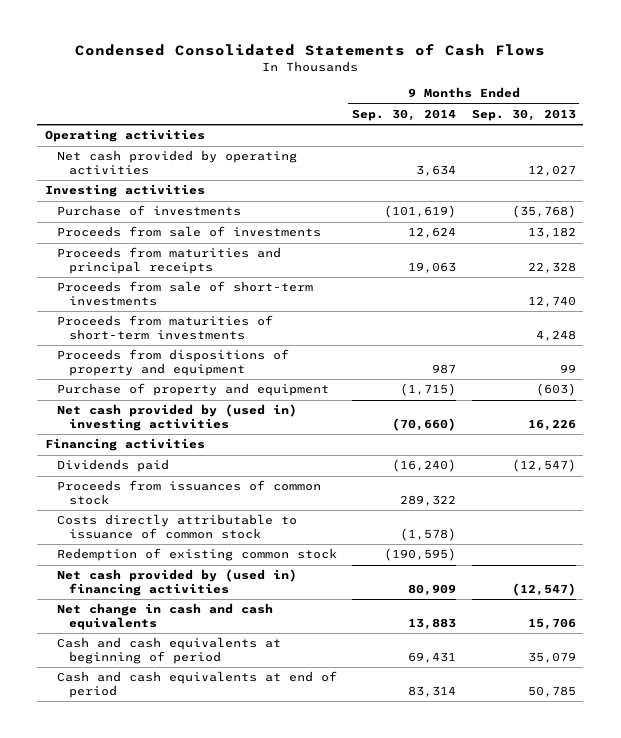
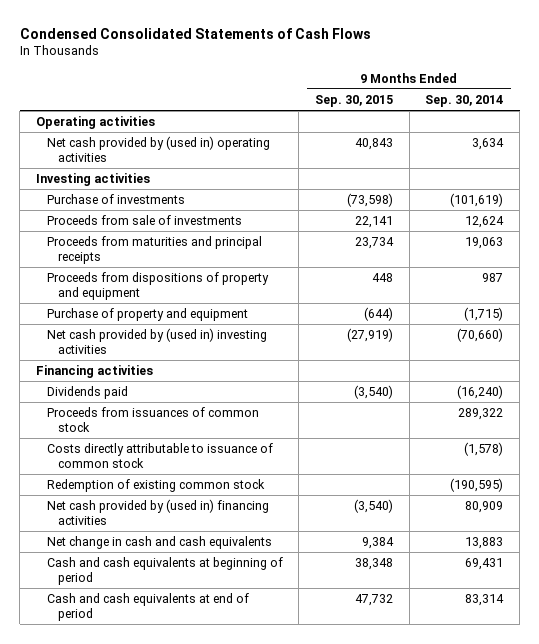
- | 9 Months Ended Sep. 30, 2014 | 9 Months Ended Sep. 30, 2013
+ | 9 Months Ended Sep. 30, 2015 | 9 Months Ended Sep. 30, 2014
- Net cash provided by operating activities | 3,634 | 12,027
+ Net cash provided by (used in) operating activities | 40,843 | 3,634
- Proceeds from sale of short-term investments | | 12,740
- Proceeds from maturities of short-term investments | | 4,248

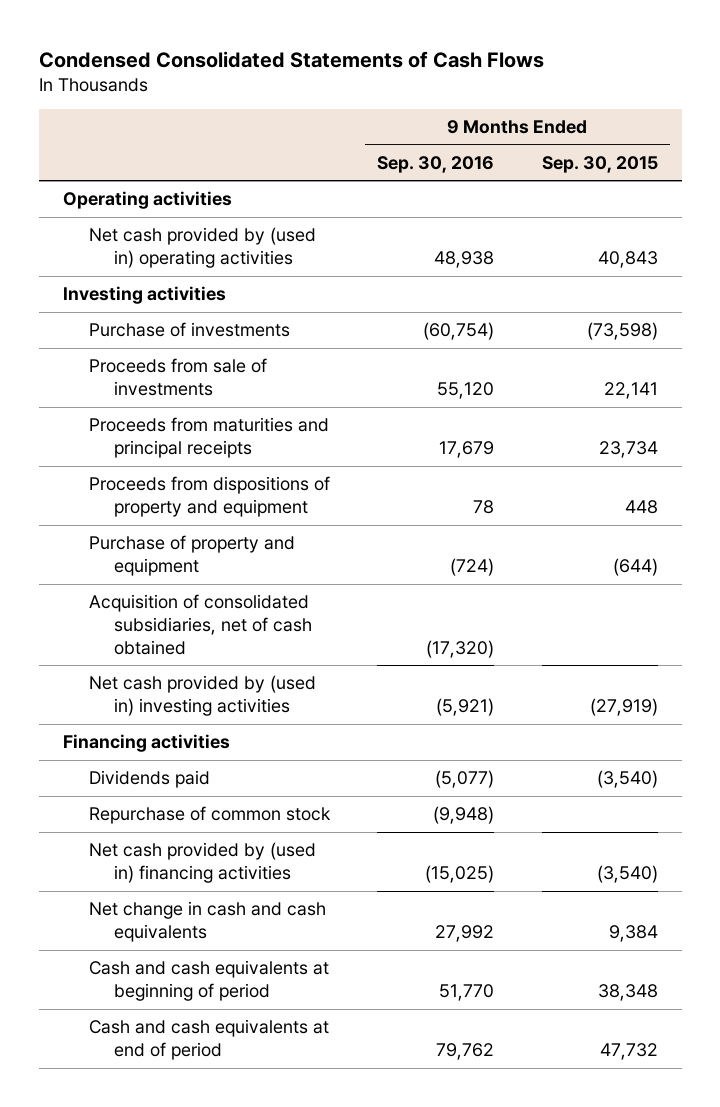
- | 9 Months Ended Sep. 30, 2015 | 9 Months Ended Sep. 30, 2014
+ | 9 Months Ended Sep. 30, 2016 | 9 Months Ended Sep. 30, 2015
+ Acquisition of consolidated subsidiaries, net of cash obtained | (17,320) |
- Proceeds from issuances of common stock | | 289,322
- Costs directly attributable to issuance of common stock | | (1,578)
- Redemption of existing common stock | | (190,595)
+ Repurchase of common stock | (9,948) |

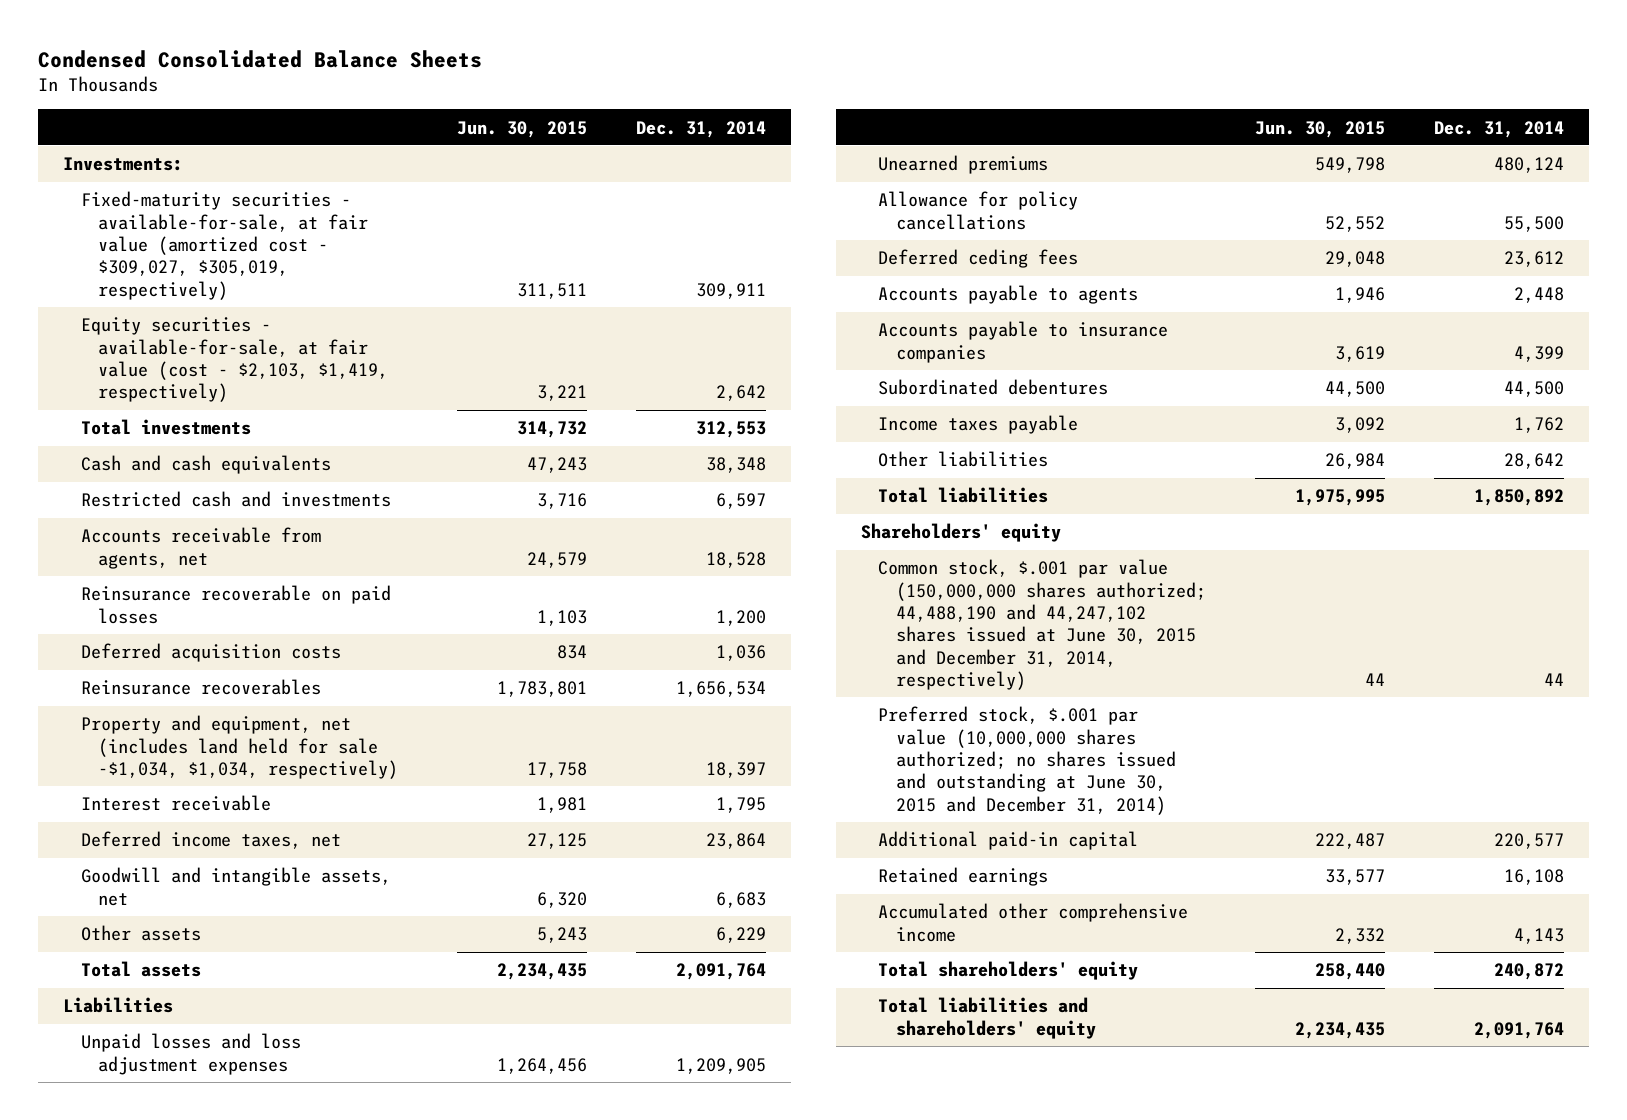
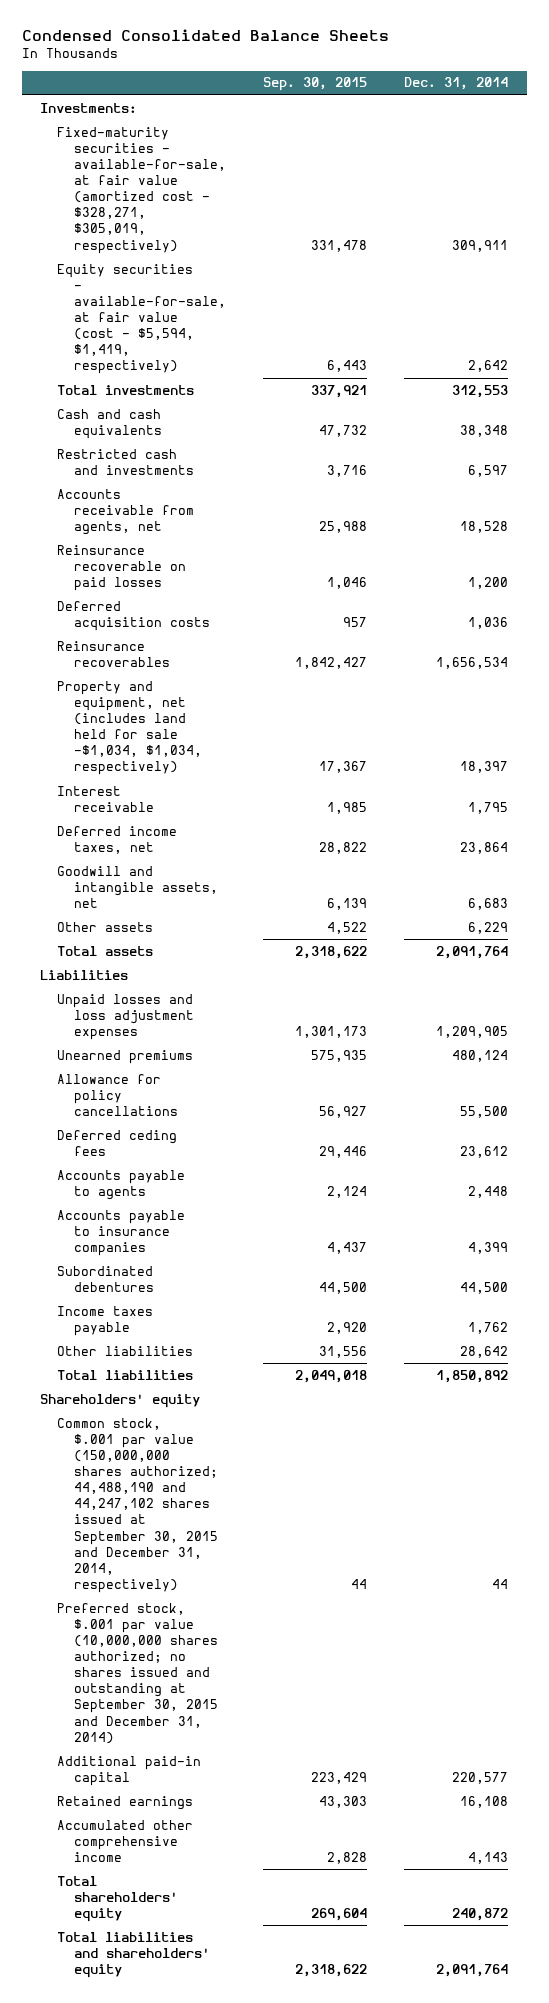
- | Jun. 30, 2015 | Dec. 31, 2014
+ | Sep. 30, 2015 | Dec. 31, 2014
- Fixed-maturity securities - available-for-sale, at fair value (amortized cost - $309,027, $305,019, respectively) | 311,511 | 309,911
- Equity securities - available-for-sale, at fair value (cost - $2,103, $1,419, respectively) | 3,221 | 2,642
+ Fixed-maturity securities - available-for-sale, at fair value (amortized cost - $328,271, $305,019, respectively) | 331,478 | 309,911
+ Equity securities - available-for-sale, at fair value (cost - $5,594, $1,419, respectively) | 6,443 | 2,642
- Common stock, $.001 par value (150,000,000 shares authorized; 44,488,190 and 44,247,102 shares issued at June 30, 2015 and December 31, 2014, respectively) | 44 | 44
- Preferred stock, $.001 par value (10,000,000 shares authorized; no shares issued and outstanding at June 30, 2015 and December 31, 2014)
+ Common stock, $.001 par value (150,000,000 shares authorized; 44,488,190 and 44,247,102 shares issued at September 30, 2015 and December 31, 2014, respectively) | 44 | 44
+ Preferred stock, $.001 par value (10,000,000 shares authorized; no shares issued and outstanding at September 30, 2015 and December 31, 2014)

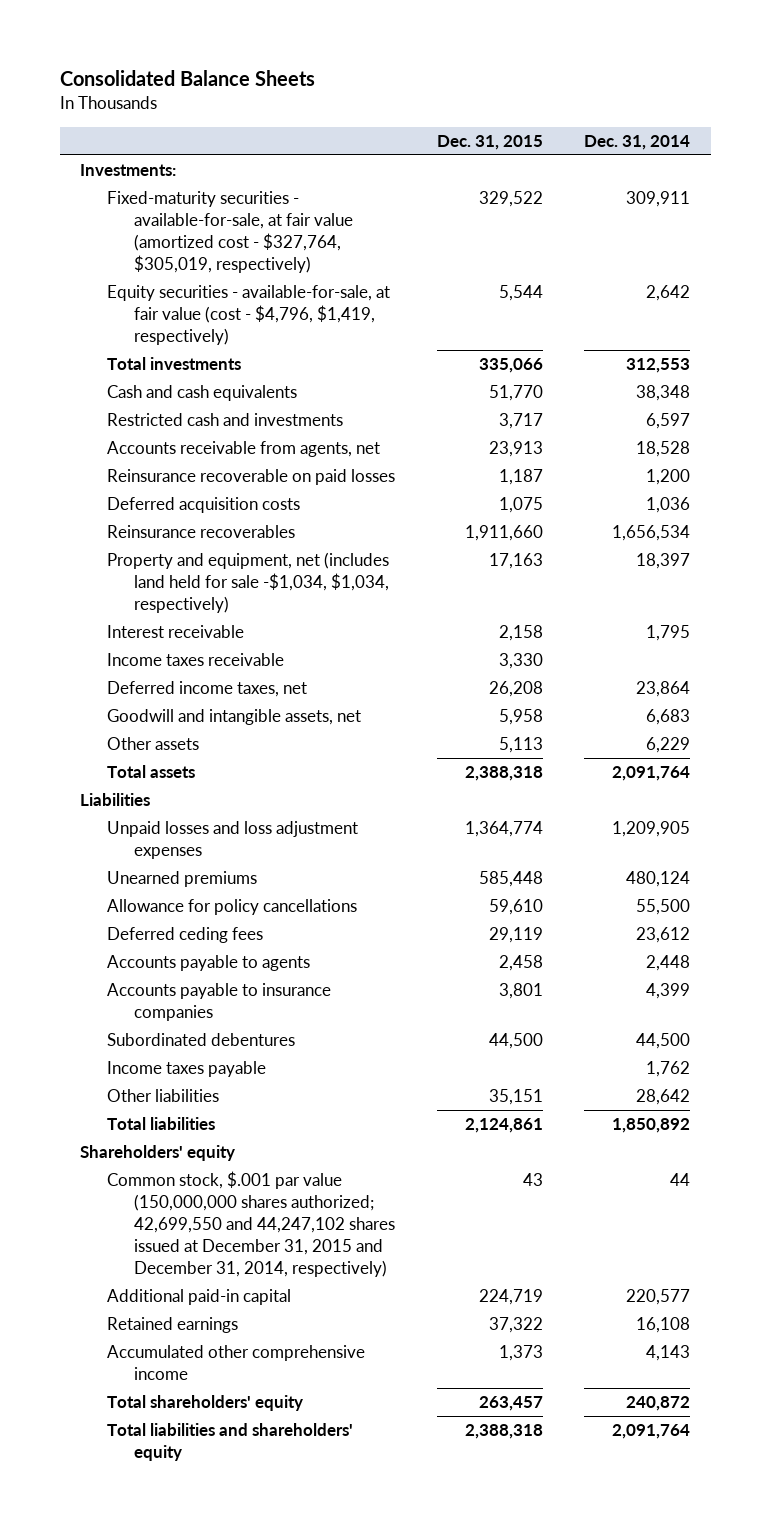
- Condensed Consolidated Balance Sheets
+ Consolidated Balance Sheets
- | Sep. 30, 2015 | Dec. 31, 2014
+ | Dec. 31, 2015 | Dec. 31, 2014
- Fixed-maturity securities - available-for-sale, at fair value (amortized cost - $328,271, $305,019, respectively) | 331,478 | 309,911
- Equity securities - available-for-sale, at fair value (cost - $5,594, $1,419, respectively) | 6,443 | 2,642
+ Fixed-maturity securities - available-for-sale, at fair value (amortized cost - $327,764, $305,019, respectively) | 329,522 | 309,911
+ Equity securities - available-for-sale, at fair value (cost - $4,796, $1,419, respectively) | 5,544 | 2,642
+ Income taxes receivable | 3,330 |
- Common stock, $.001 par value (150,000,000 shares authorized; 44,488,190 and 44,247,102 shares issued at September 30, 2015 and December 31, 2014, respectively) | 44 | 44
- Preferred stock, $.001 par value (10,000,000 shares authorized; no shares issued and outstanding at September 30, 2015 and December 31, 2014)
+ Common stock, $.001 par value (150,000,000 shares authorized; 42,699,550 and 44,247,102 shares issued at December 31, 2015 and December 31, 2014, respectively) | 43 | 44

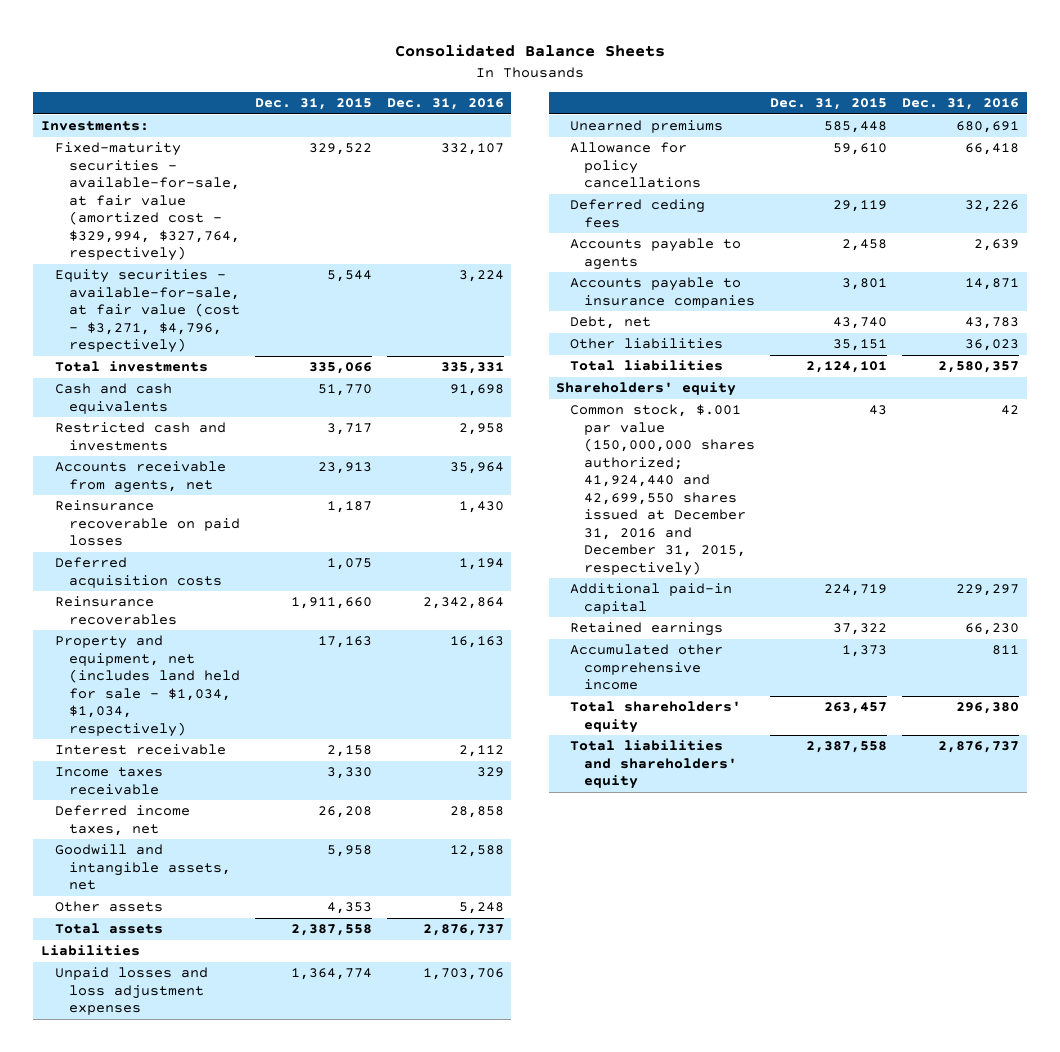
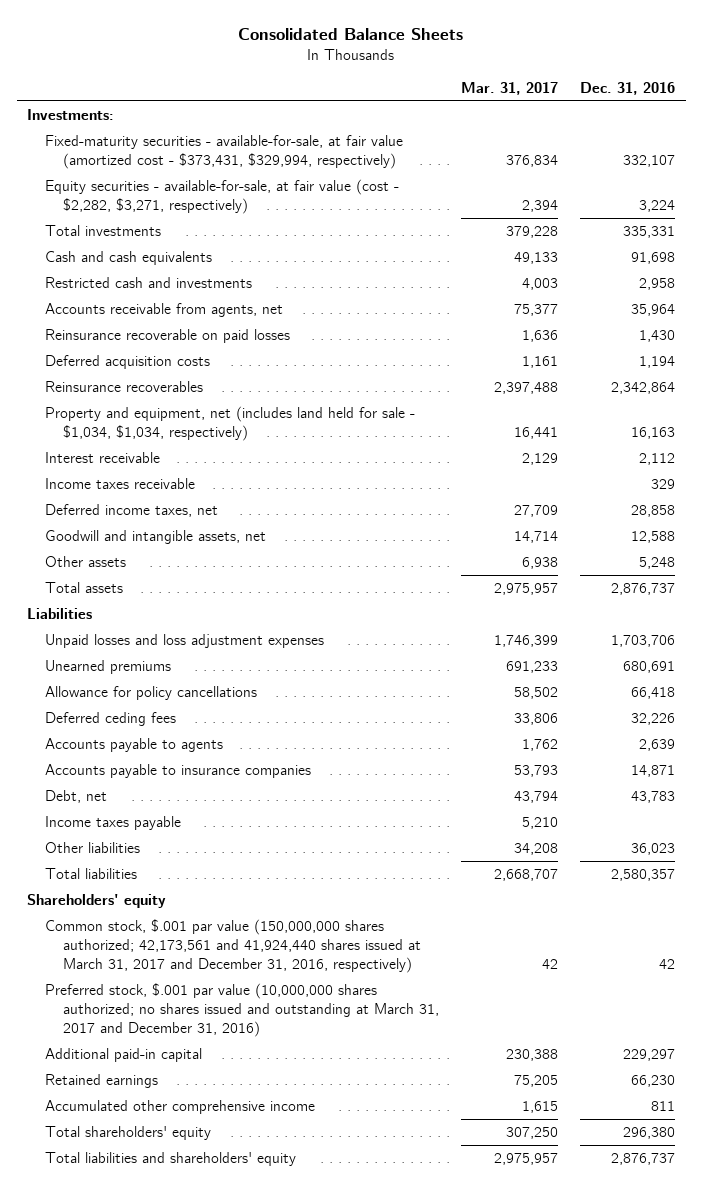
- | Dec. 31, 2015 | Dec. 31, 2016
+ | Mar. 31, 2017 | Dec. 31, 2016
- Fixed-maturity securities - available-for-sale, at fair value (amortized cost - $329,994, $327,764, respectively) | 329,522 | 332,107
- Equity securities - available-for-sale, at fair value (cost - $3,271, $4,796, respectively) | 5,544 | 3,224
+ Fixed-maturity securities - available-for-sale, at fair value (amortized cost - $373,431, $329,994, respectively) | 376,834 | 332,107
+ Equity securities - available-for-sale, at fair value (cost - $2,282, $3,271, respectively) | 2,394 | 3,224
+ Income taxes payable | 5,210 |
- Common stock, $.001 par value (150,000,000 shares authorized; 41,924,440 and 42,699,550 shares issued at December 31, 2016 and December 31, 2015, respectively) | 43 | 42
+ Common stock, $.001 par value (150,000,000 shares authorized; 42,173,561 and 41,924,440 shares issued at March 31, 2017 and December 31, 2016, respectively) | 42 | 42
+ Preferred stock, $.001 par value (10,000,000 shares authorized; no shares issued and outstanding at March 31, 2017 and December 31, 2016)

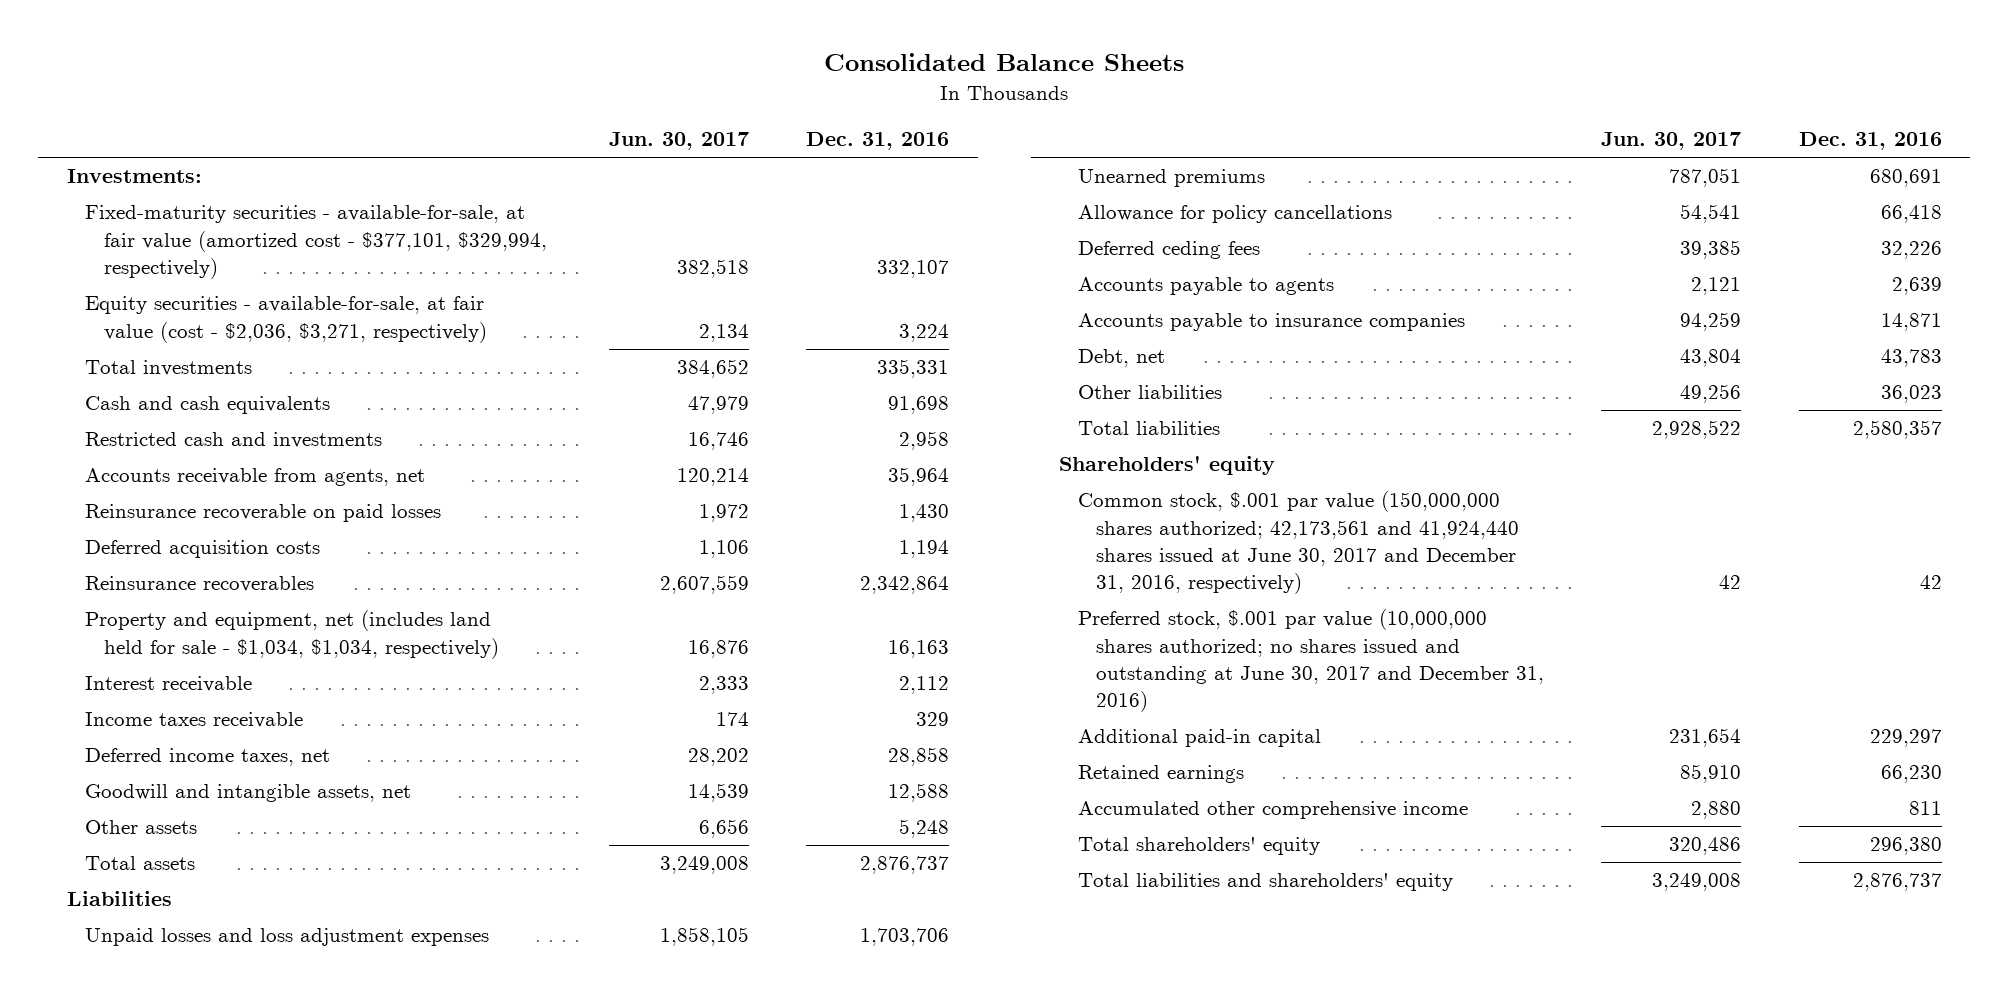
- | Mar. 31, 2017 | Dec. 31, 2016
+ | Jun. 30, 2017 | Dec. 31, 2016
- Fixed-maturity securities - available-for-sale, at fair value (amortized cost - $373,431, $329,994, respectively) | 376,834 | 332,107
- Equity securities - available-for-sale, at fair value (cost - $2,282, $3,271, respectively) | 2,394 | 3,224
+ Fixed-maturity securities - available-for-sale, at fair value (amortized cost - $377,101, $329,994, respectively) | 382,518 | 332,107
+ Equity securities - available-for-sale, at fair value (cost - $2,036, $3,271, respectively) | 2,134 | 3,224
- Income taxes payable | 5,210 |
- Common stock, $.001 par value (150,000,000 shares authorized; 42,173,561 and 41,924,440 shares issued at March 31, 2017 and December 31, 2016, respectively) | 42 | 42
- Preferred stock, $.001 par value (10,000,000 shares authorized; no shares issued and outstanding at March 31, 2017 and December 31, 2016)
+ Common stock, $.001 par value (150,000,000 shares authorized; 42,173,561 and 41,924,440 shares issued at June 30, 2017 and December 31, 2016, respectively) | 42 | 42
+ Preferred stock, $.001 par value (10,000,000 shares authorized; no shares issued and outstanding at June 30, 2017 and December 31, 2016)

